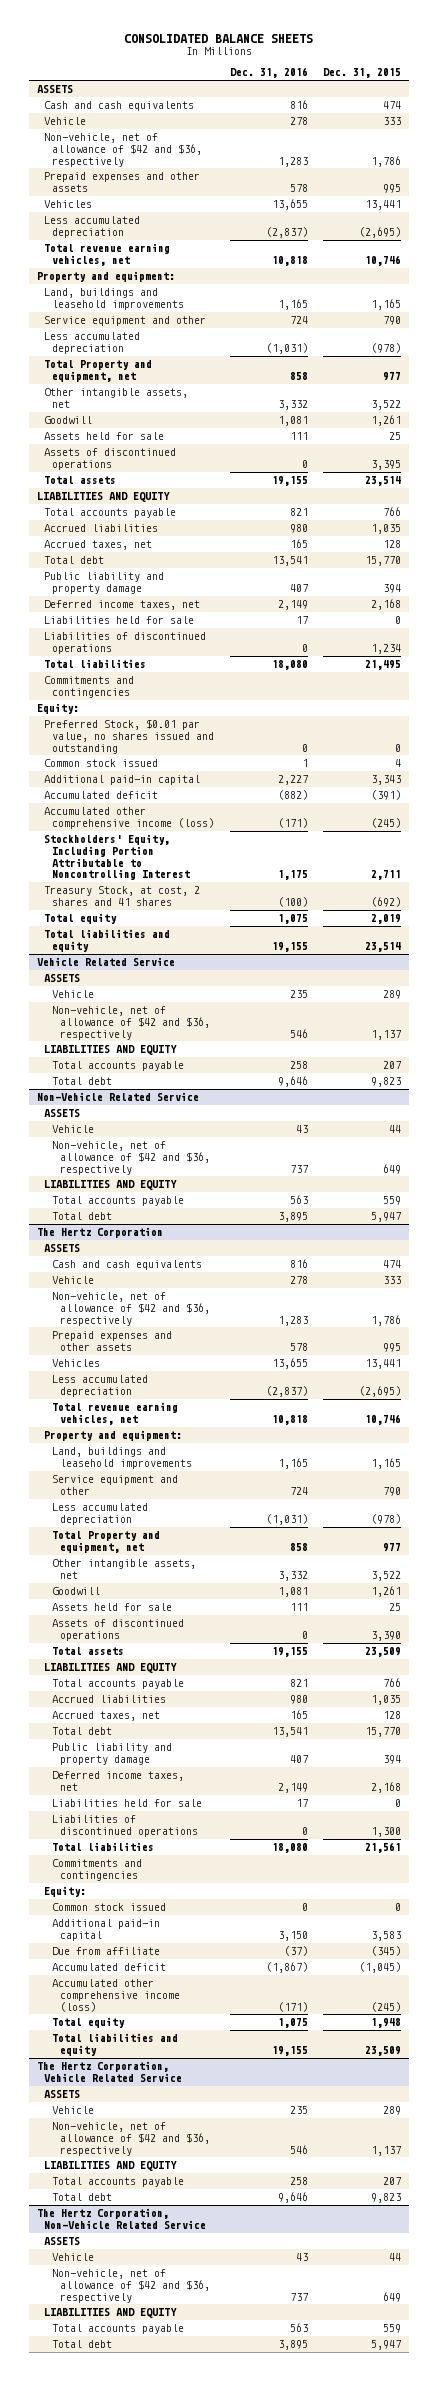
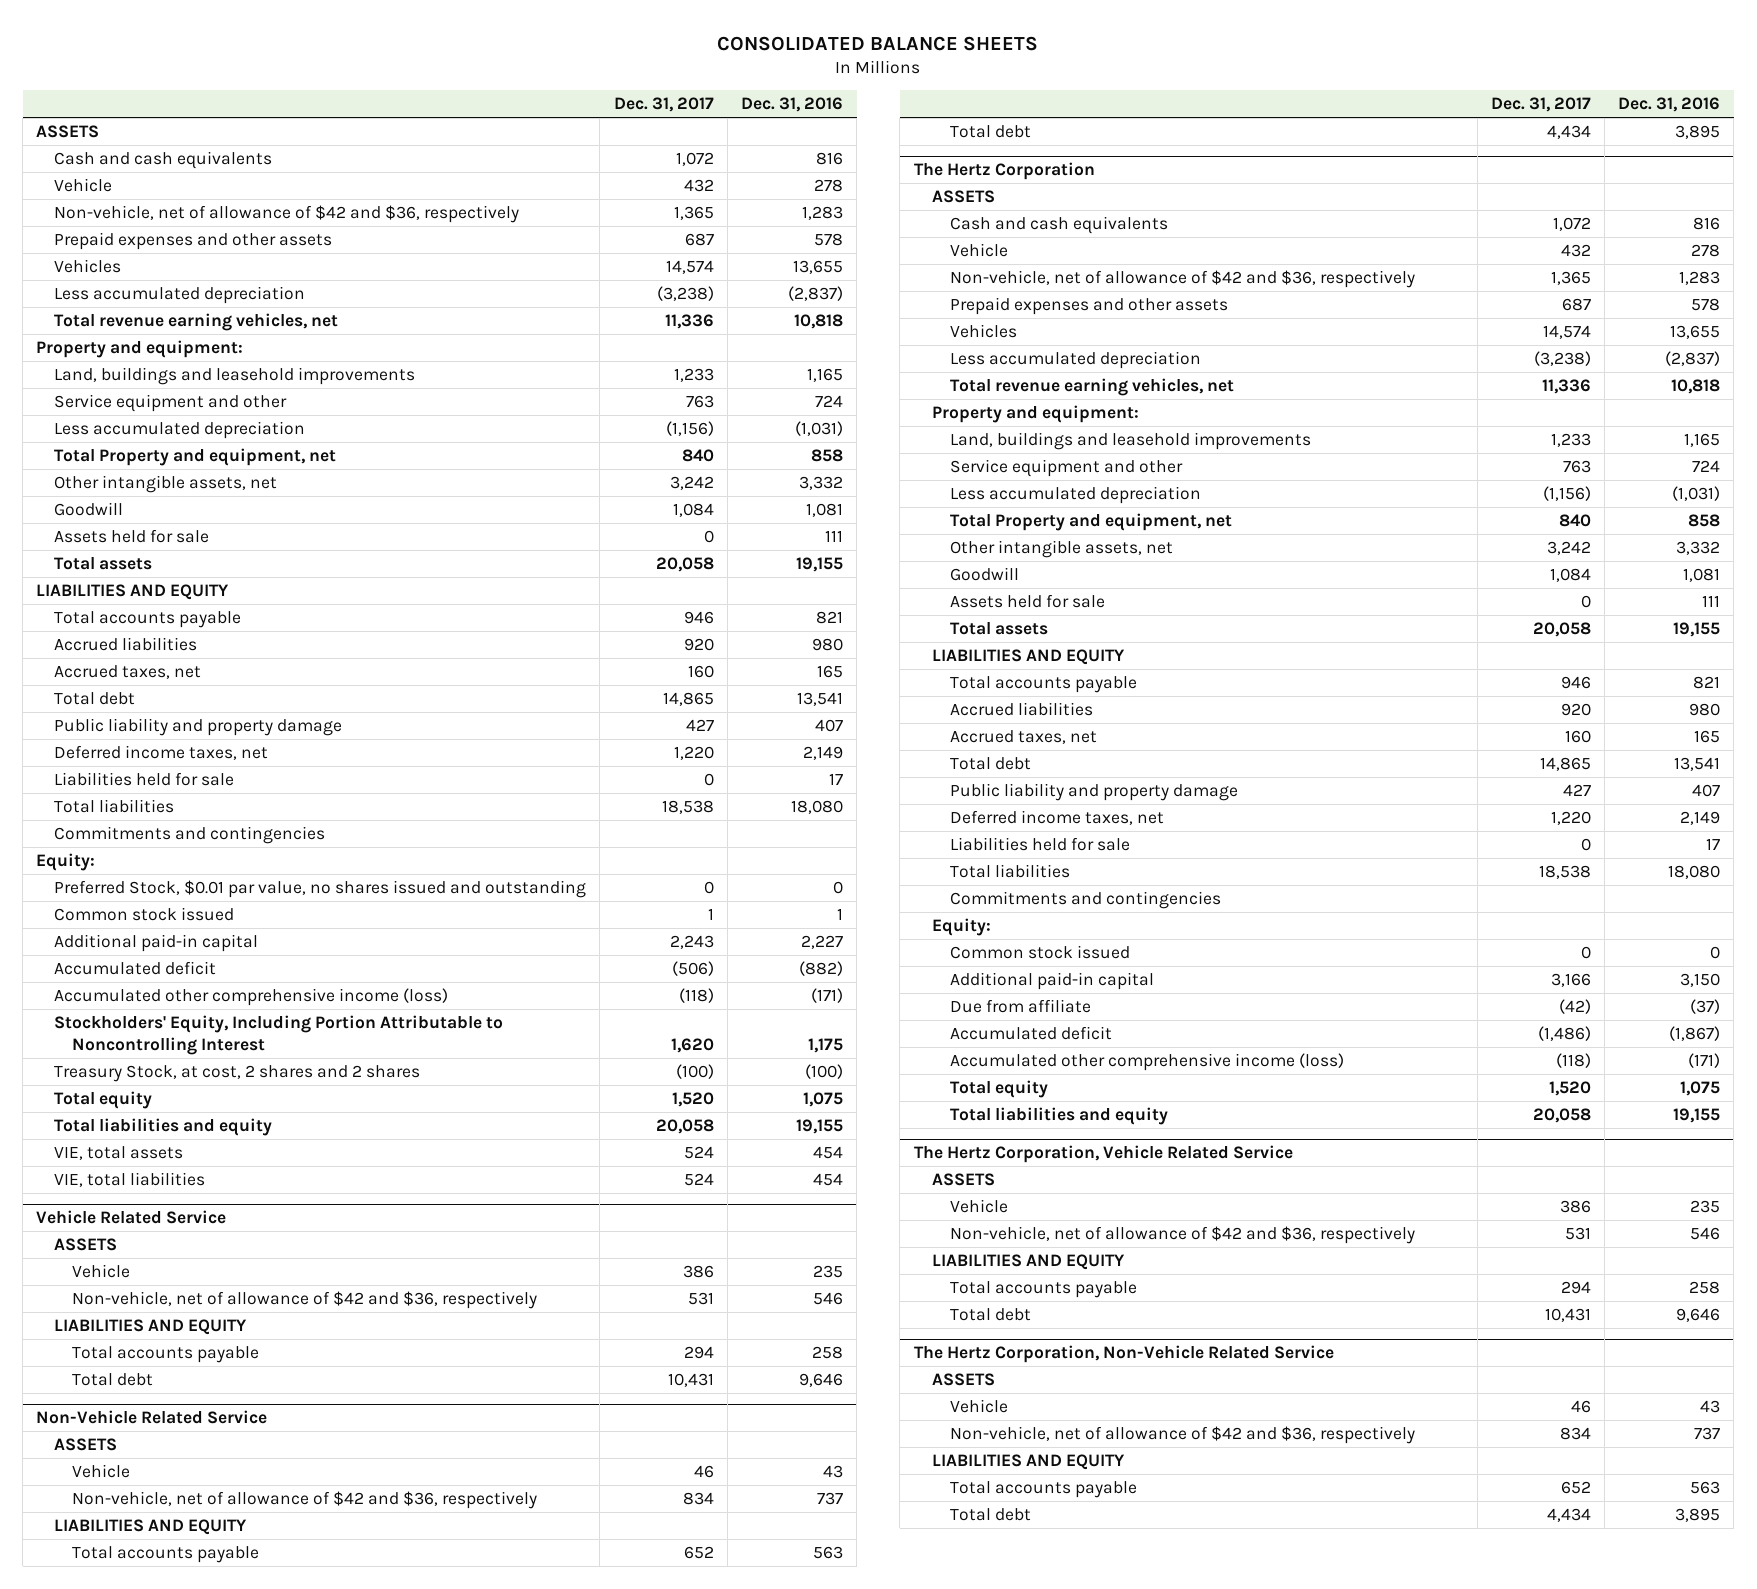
- | Dec. 31, 2016 | Dec. 31, 2015
+ | Dec. 31, 2017 | Dec. 31, 2016
- Assets of discontinued operations | 0 | 3,395
- Liabilities of discontinued operations | 0 | 1,234
- Treasury Stock, at cost, 2 shares and 41 shares | (100) | (692)
+ Treasury Stock, at cost, 2 shares and 2 shares | (100) | (100)
+ VIE, total assets | 524 | 454
+ VIE, total liabilities | 524 | 454
@ The Hertz Corporation
- Assets of discontinued operations | 0 | 3,390
- Liabilities of discontinued operations | 0 | 1,300

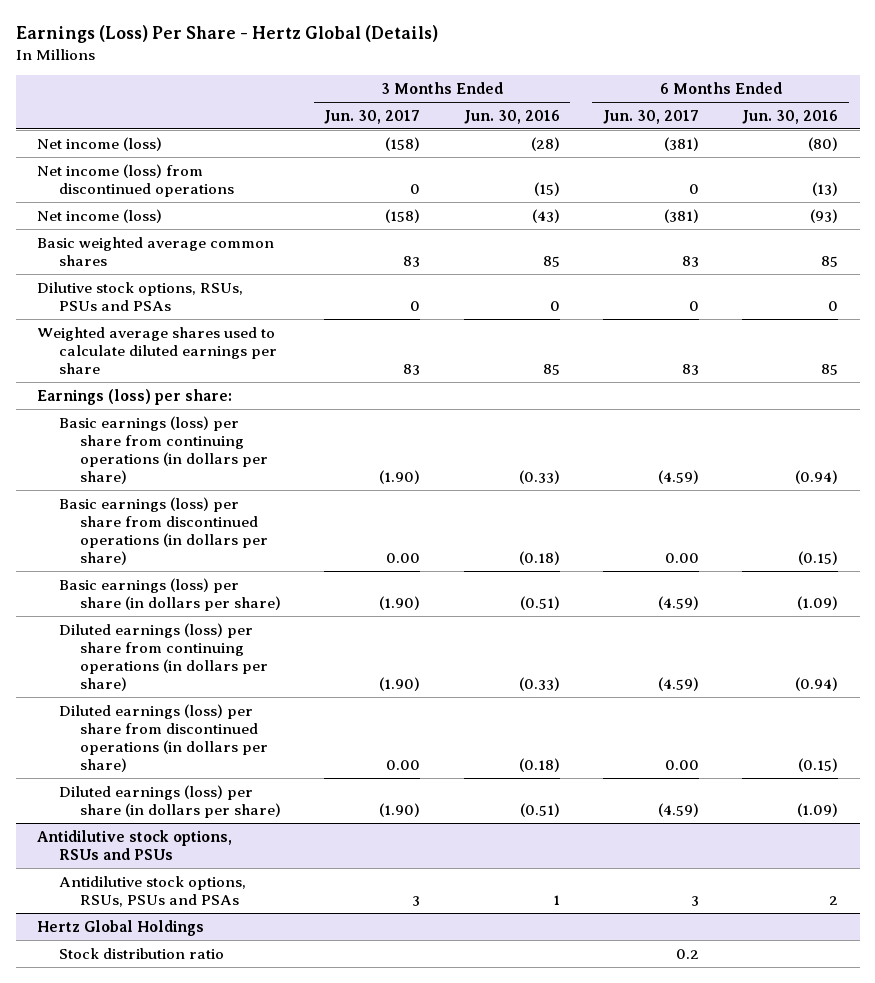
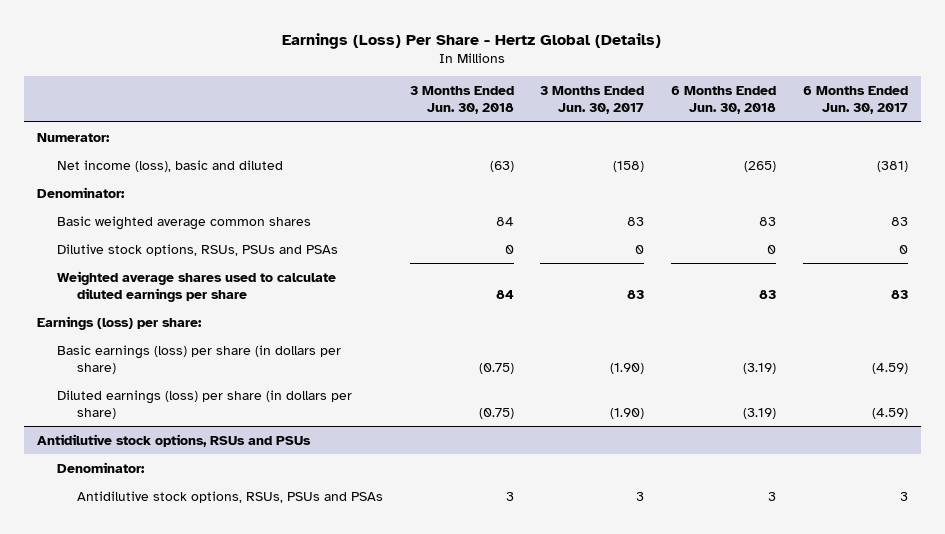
- | 3 Months Ended Jun. 30, 2017 | 3 Months Ended Jun. 30, 2016 | 6 Months Ended Jun. 30, 2017 | 6 Months Ended Jun. 30, 2016
+ | 3 Months Ended Jun. 30, 2018 | 3 Months Ended Jun. 30, 2017 | 6 Months Ended Jun. 30, 2018 | 6 Months Ended Jun. 30, 2017
- Net income (loss) | (158) | (28) | (381) | (80)
- Net income (loss) from discontinued operations | 0 | (15) | 0 | (13)
- Net income (loss) | (158) | (43) | (381) | (93)
+ Numerator:
+ Net income (loss), basic and diluted | (63) | (158) | (265) | (381)
+ Denominator:
- Basic earnings (loss) per share from continuing operations (in dollars per share) | (1.90) | (0.33) | (4.59) | (0.94)
- Basic earnings (loss) per share from discontinued operations (in dollars per share) | 0.00 | (0.18) | 0.00 | (0.15)
- Diluted earnings (loss) per share from continuing operations (in dollars per share) | (1.90) | (0.33) | (4.59) | (0.94)
- Diluted earnings (loss) per share from discontinued operations (in dollars per share) | 0.00 | (0.18) | 0.00 | (0.15)
@ Antidilutive stock options, RSUs and PSUs
+ Denominator:
- Hertz Global Holdings
- Stock distribution ratio | | | 0.2 |

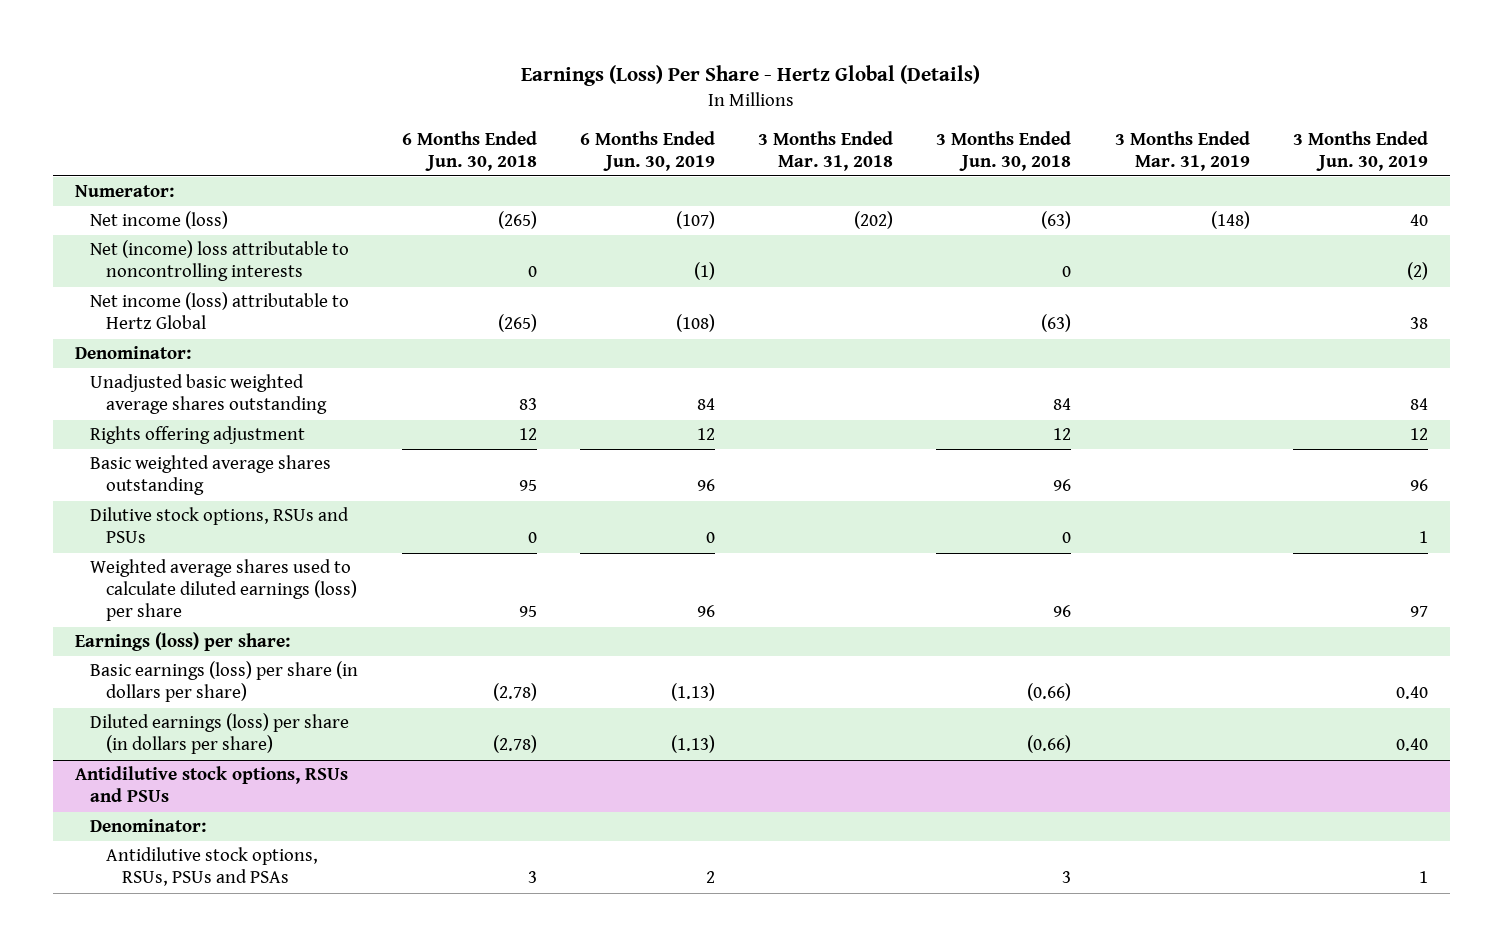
- | 3 Months Ended Jun. 30, 2018 | 3 Months Ended Jun. 30, 2017 | 6 Months Ended Jun. 30, 2018 | 6 Months Ended Jun. 30, 2017
+ | 6 Months Ended Jun. 30, 2018 | 6 Months Ended Jun. 30, 2019 | 3 Months Ended Mar. 31, 2018 | 3 Months Ended Jun. 30, 2018 | 3 Months Ended Mar. 31, 2019 | 3 Months Ended Jun. 30, 2019
- Net income (loss), basic and diluted | (63) | (158) | (265) | (381)
+ Net income (loss) | (265) | (107) | (202) | (63) | (148) | 40
+ Net (income) loss attributable to noncontrolling interests | 0 | (1) | | 0 | | (2)
+ Net income (loss) attributable to Hertz Global | (265) | (108) | | (63) | | 38
- Basic weighted average common shares | 84 | 83 | 83 | 83
- Dilutive stock options, RSUs, PSUs and PSAs | 0 | 0 | 0 | 0
- Weighted average shares used to calculate diluted earnings per share | 84 | 83 | 83 | 83
+ Unadjusted basic weighted average shares outstanding | 83 | 84 | | 84 | | 84
+ Rights offering adjustment | 12 | 12 | | 12 | | 12
+ Basic weighted average shares outstanding | 95 | 96 | | 96 | | 96
+ Dilutive stock options, RSUs and PSUs | 0 | 0 | | 0 | | 1
+ Weighted average shares used to calculate diluted earnings (loss) per share | 95 | 96 | | 96 | | 97
- Basic earnings (loss) per share (in dollars per share) | (0.75) | (1.90) | (3.19) | (4.59)
- Diluted earnings (loss) per share (in dollars per share) | (0.75) | (1.90) | (3.19) | (4.59)
+ Basic earnings (loss) per share (in dollars per share) | (2.78) | (1.13) | | (0.66) | | 0.40
+ Diluted earnings (loss) per share (in dollars per share) | (2.78) | (1.13) | | (0.66) | | 0.40

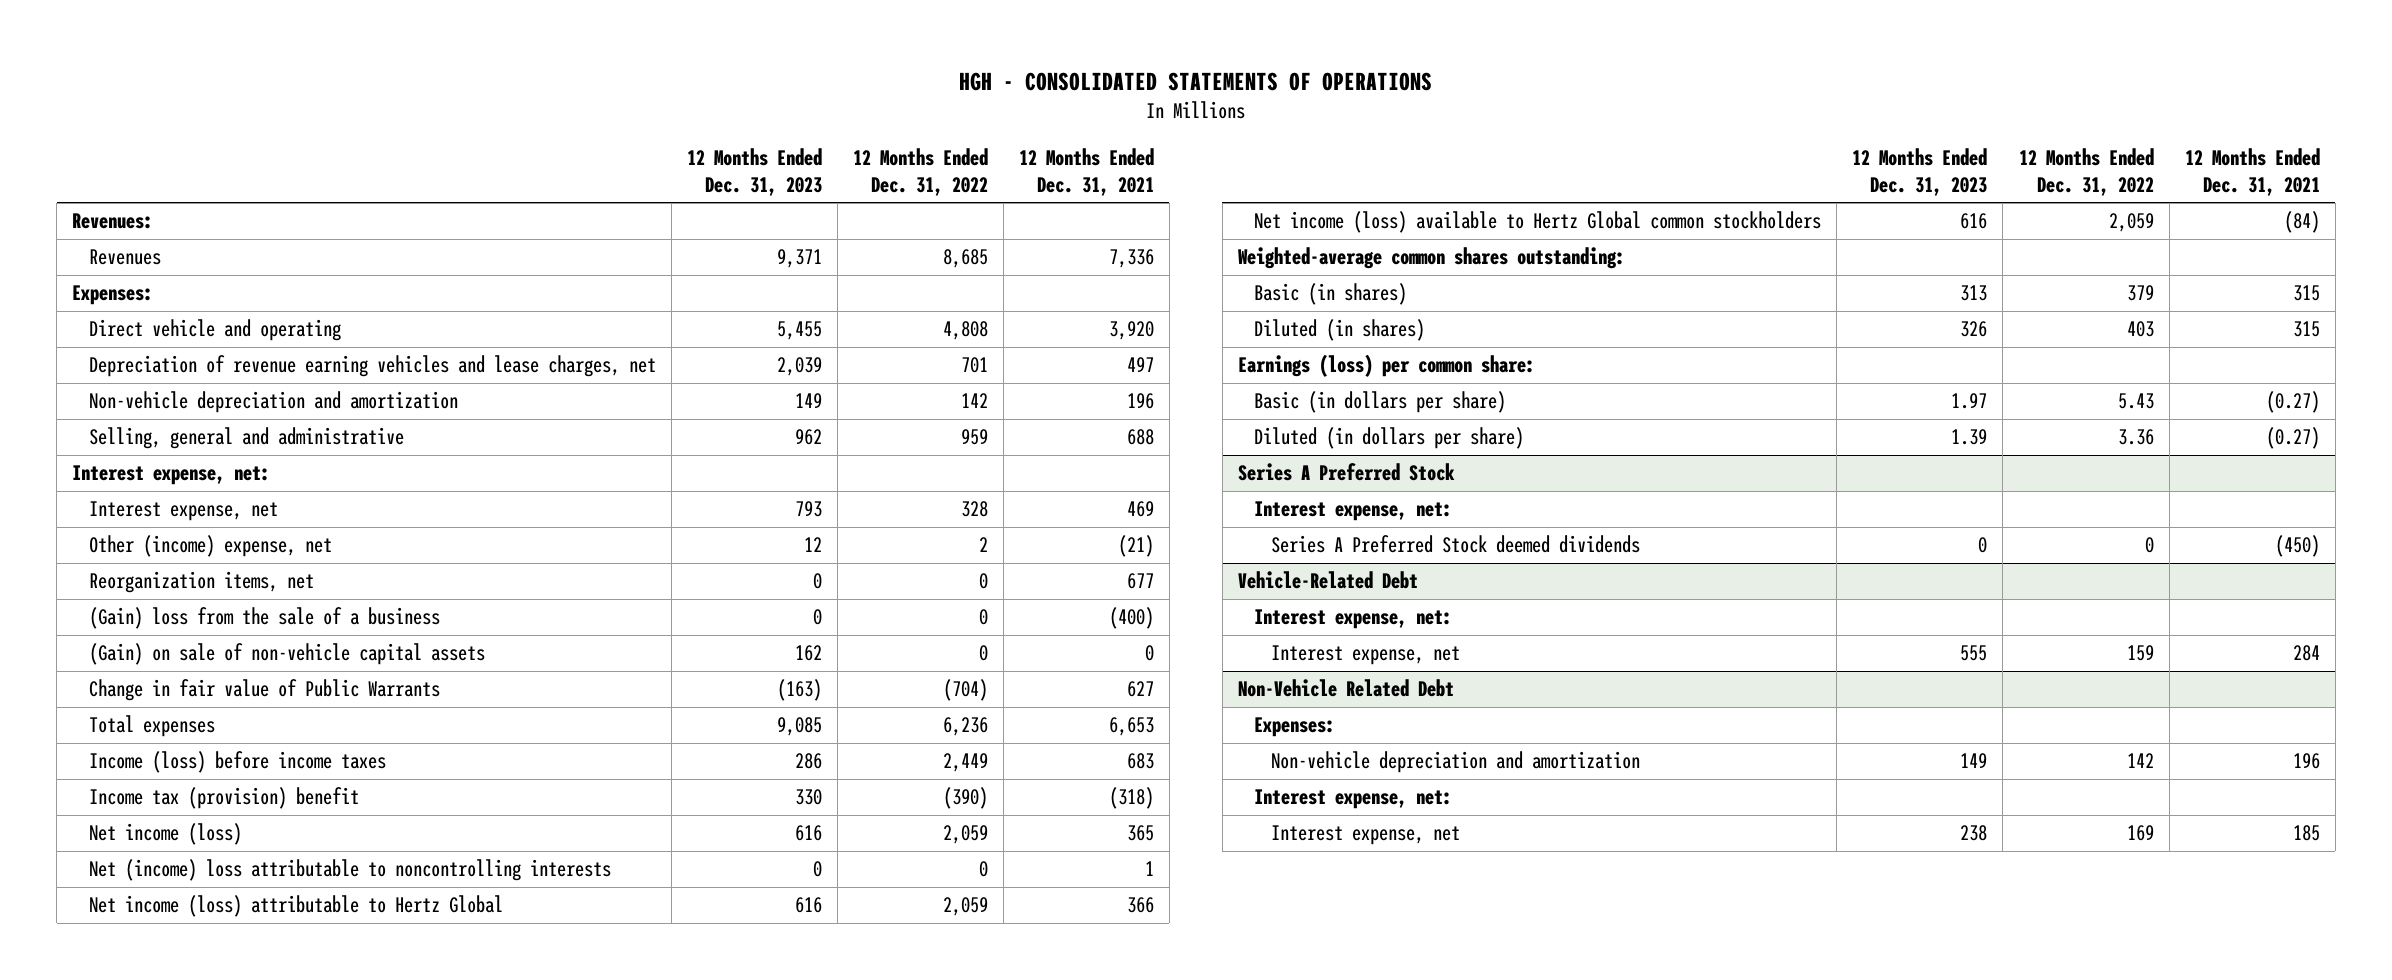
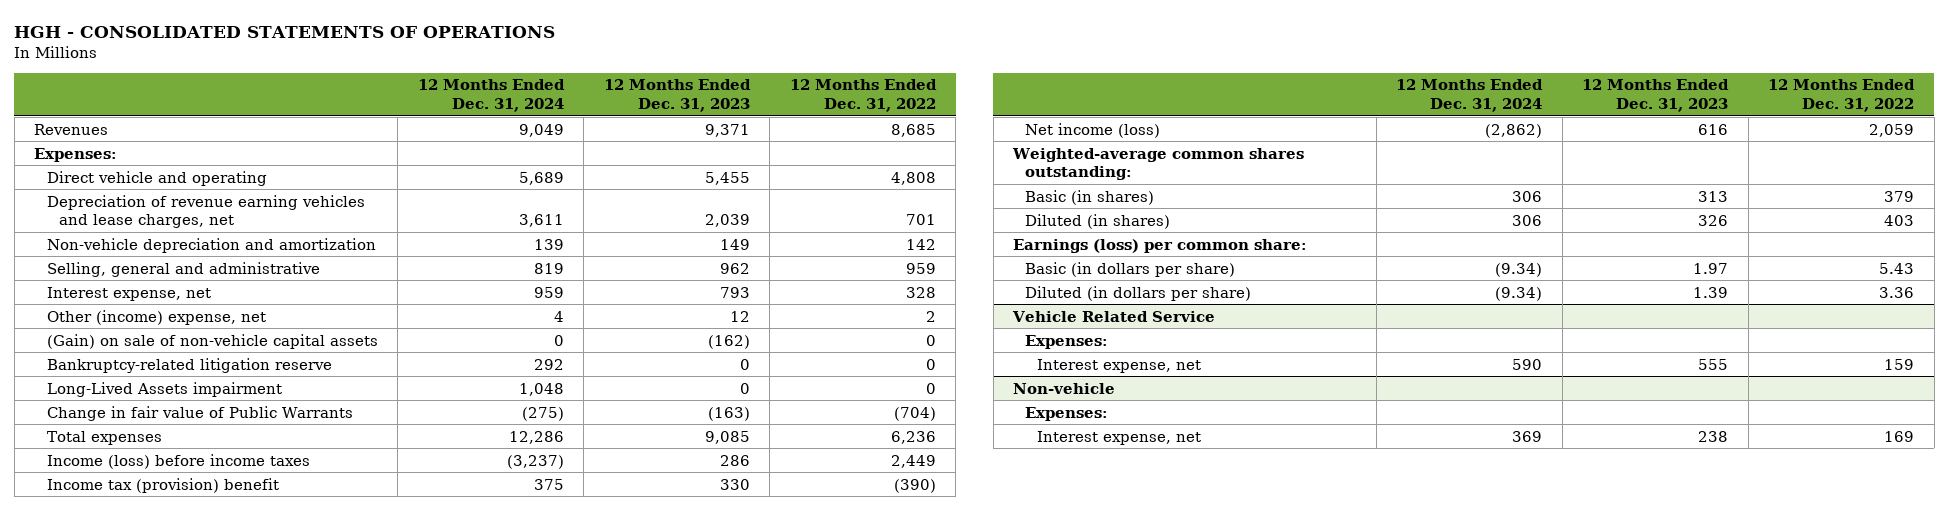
- | 12 Months Ended Dec. 31, 2023 | 12 Months Ended Dec. 31, 2022 | 12 Months Ended Dec. 31, 2021
+ | 12 Months Ended Dec. 31, 2024 | 12 Months Ended Dec. 31, 2023 | 12 Months Ended Dec. 31, 2022
- Revenues:
- Interest expense, net:
- Reorganization items, net | 0 | 0 | 677
- (Gain) loss from the sale of a business | 0 | 0 | (400)
- (Gain) on sale of non-vehicle capital assets | 162 | 0 | 0
+ (Gain) on sale of non-vehicle capital assets | 0 | (162) | 0
+ Bankruptcy-related litigation reserve | 292 | 0 | 0
+ Long-Lived Assets impairment | 1,048 | 0 | 0
- Net (income) loss attributable to noncontrolling interests | 0 | 0 | 1
- Net income (loss) attributable to Hertz Global | 616 | 2,059 | 366
- Net income (loss) available to Hertz Global common stockholders | 616 | 2,059 | (84)
- Series A Preferred Stock
- Interest expense, net:
- Series A Preferred Stock deemed dividends | 0 | 0 | (450)
- Vehicle-Related Debt
- Interest expense, net:
+ Vehicle Related Service
+ Expenses:
- Non-Vehicle Related Debt
+ Non-vehicle
- Non-vehicle depreciation and amortization | 149 | 142 | 196
- Interest expense, net:

